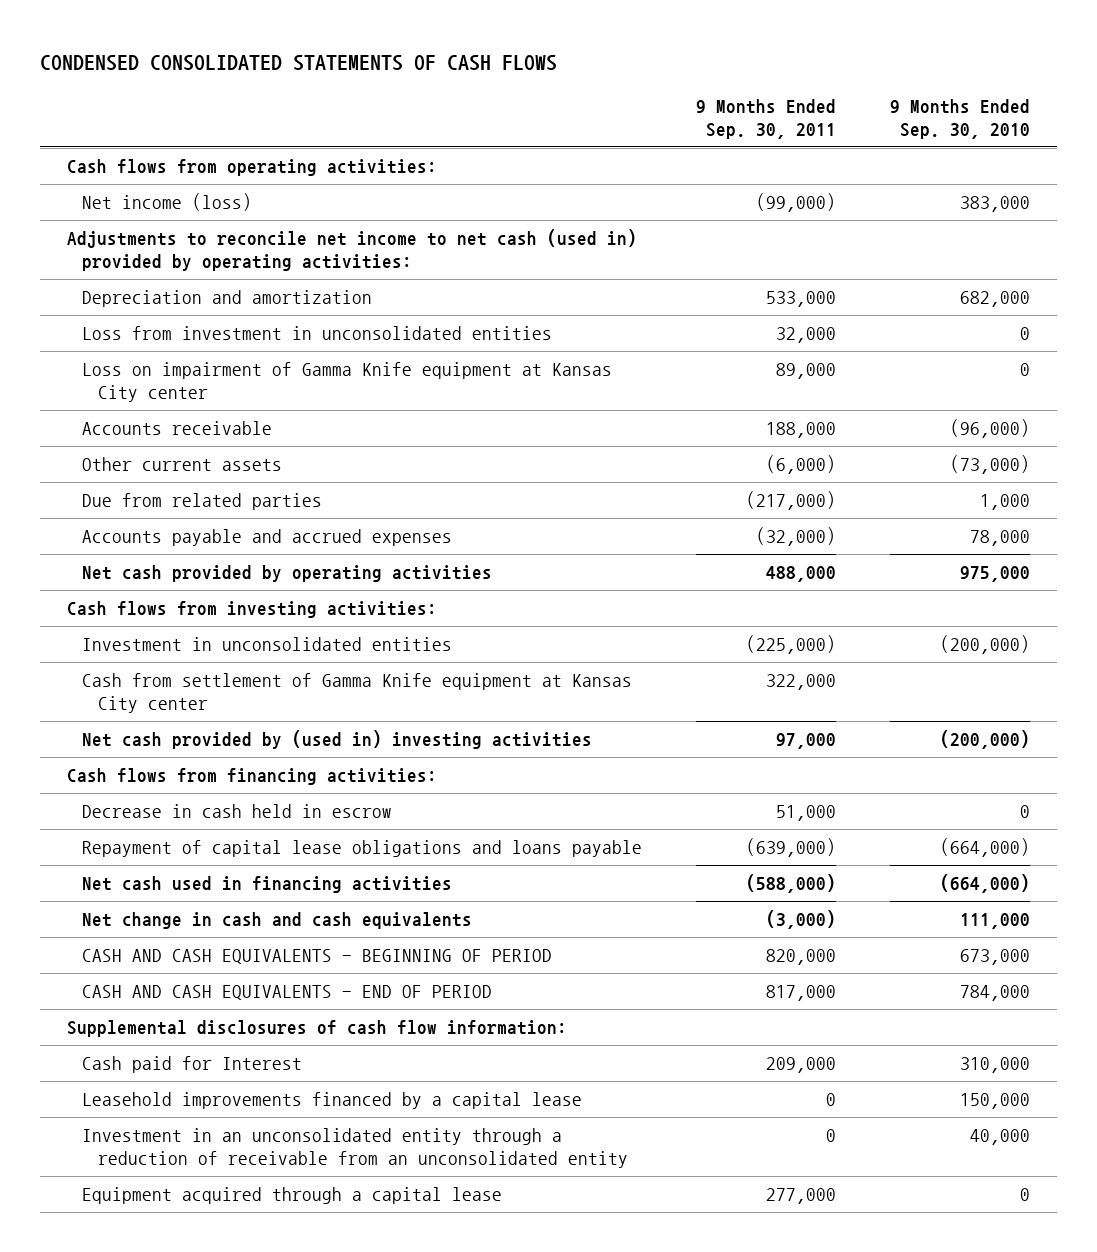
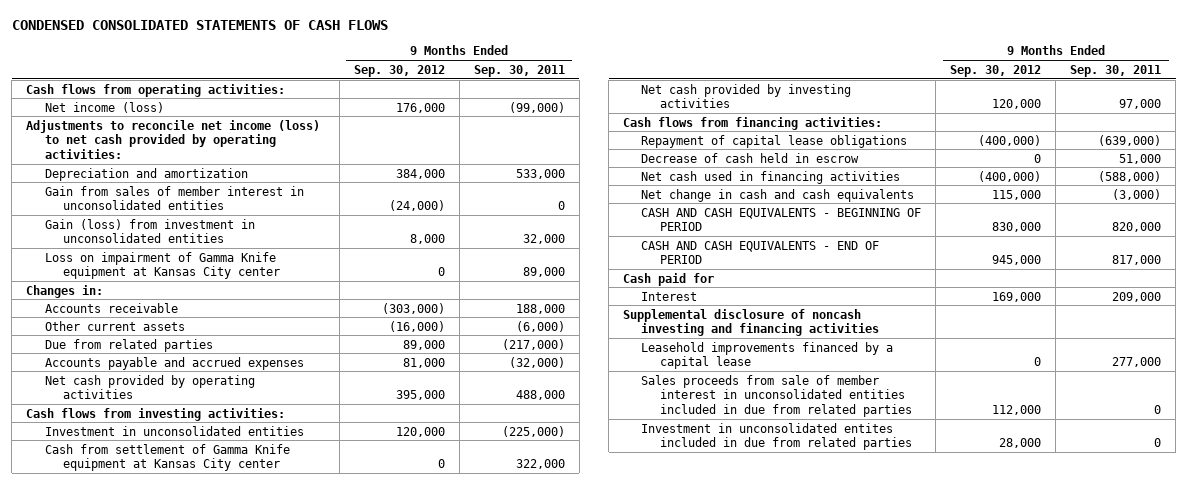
- | 9 Months Ended Sep. 30, 2011 | 9 Months Ended Sep. 30, 2010
+ | 9 Months Ended Sep. 30, 2012 | 9 Months Ended Sep. 30, 2011
- Adjustments to reconcile net income to net cash (used in) provided by operating activities:
+ Adjustments to reconcile net income (loss) to net cash provided by operating activities:
- Loss from investment in unconsolidated entities | 32,000 | 0
+ Gain from sales of member interest in unconsolidated entities | (24,000) | 0
+ Gain (loss) from investment in unconsolidated entities | 8,000 | 32,000
+ Changes in:
- Net cash provided by (used in) investing activities | 97,000 | (200,000)
+ Net cash provided by investing activities | 120,000 | 97,000
- Decrease in cash held in escrow | 51,000 | 0
- Repayment of capital lease obligations and loans payable | (639,000) | (664,000)
+ Repayment of capital lease obligations | (400,000) | (639,000)
+ Decrease of cash held in escrow | 0 | 51,000
- Supplemental disclosures of cash flow information:
- Cash paid for Interest | 209,000 | 310,000
- Leasehold improvements financed by a capital lease | 0 | 150,000
- Investment in an unconsolidated entity through a reduction of receivable from an unconsolidated entity | 0 | 40,000
- Equipment acquired through a capital lease | 277,000 | 0
+ Cash paid for
+ Interest | 169,000 | 209,000
+ Supplemental disclosure of noncash investing and financing activities
+ Leasehold improvements financed by a capital lease | 0 | 277,000
+ Sales proceeds from sale of member interest in unconsolidated entities included in due from related parties | 112,000 | 0
+ Investment in unconsolidated entites included in due from related parties | 28,000 | 0

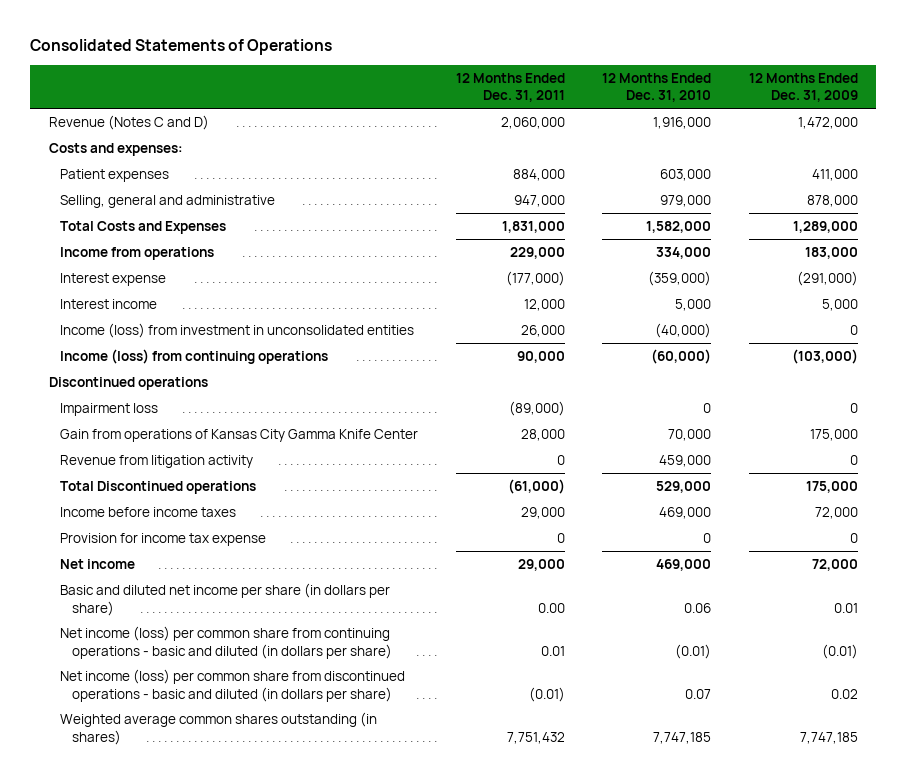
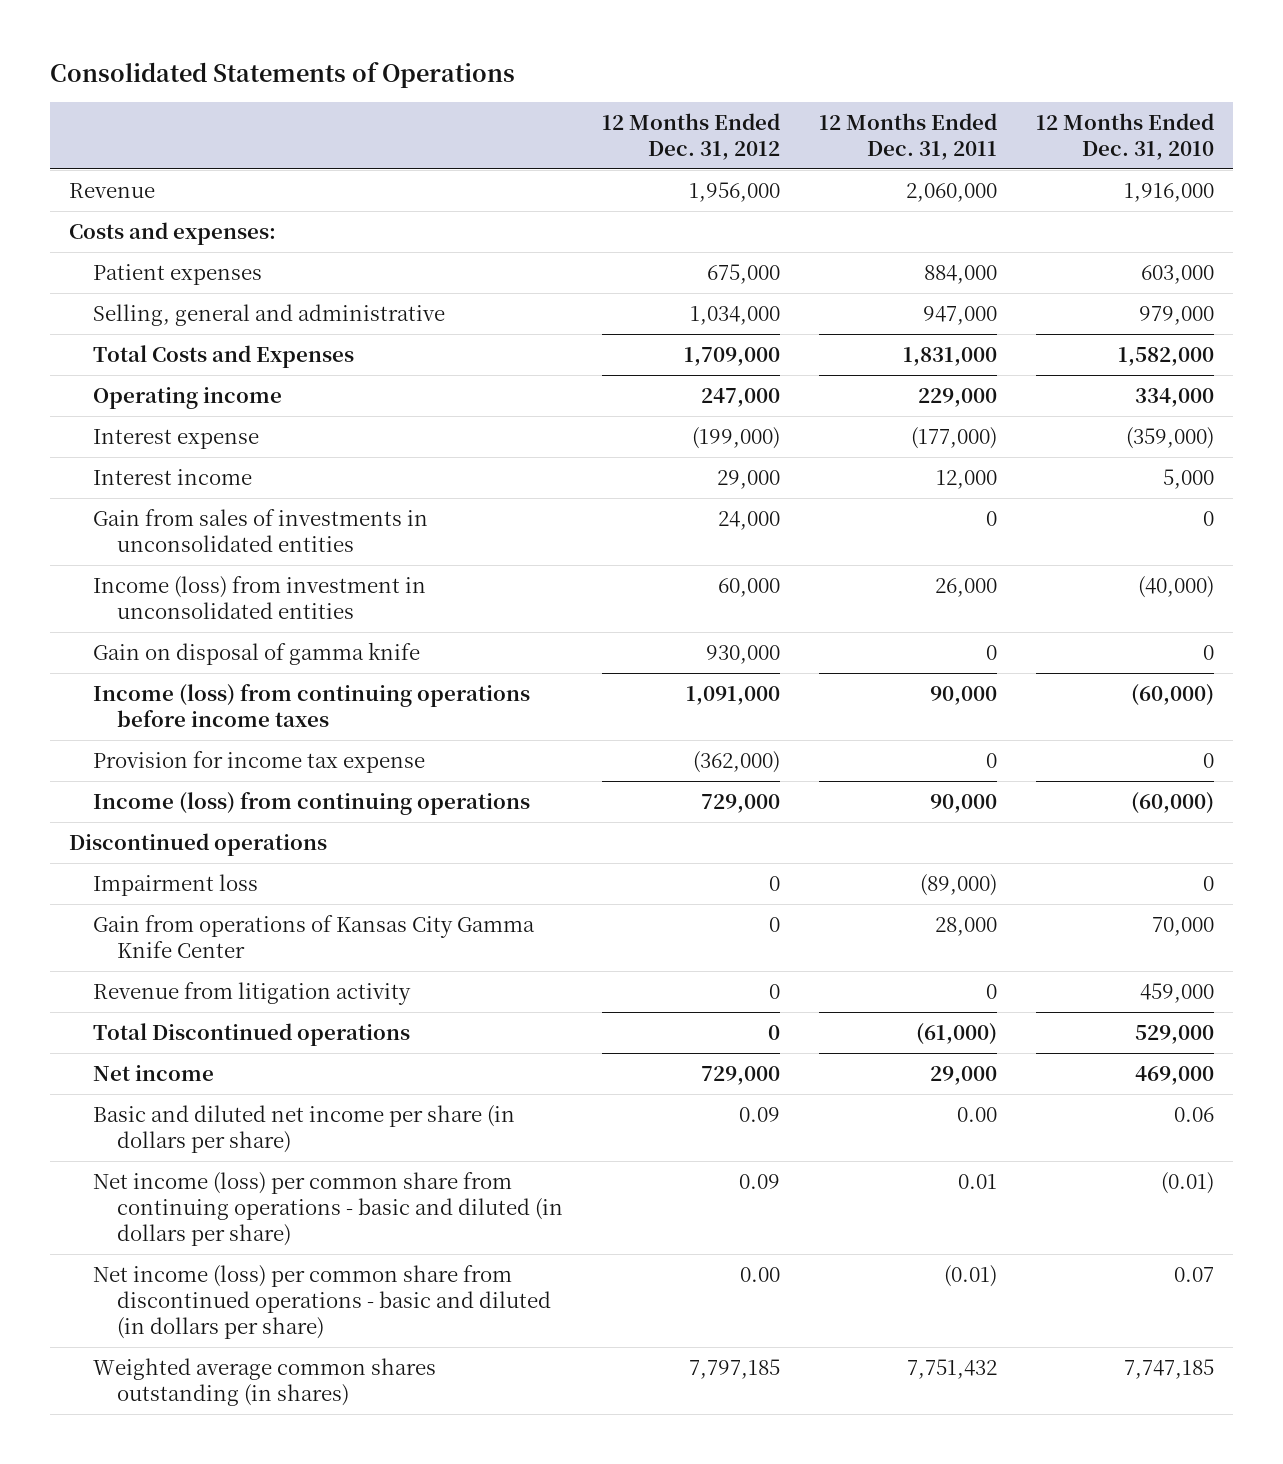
- | 12 Months Ended Dec. 31, 2011 | 12 Months Ended Dec. 31, 2010 | 12 Months Ended Dec. 31, 2009
+ | 12 Months Ended Dec. 31, 2012 | 12 Months Ended Dec. 31, 2011 | 12 Months Ended Dec. 31, 2010
- Revenue (Notes C and D) | 2,060,000 | 1,916,000 | 1,472,000
+ Revenue | 1,956,000 | 2,060,000 | 1,916,000
- Income from operations | 229,000 | 334,000 | 183,000
+ Operating income | 247,000 | 229,000 | 334,000
+ Gain from sales of investments in unconsolidated entities | 24,000 | 0 | 0
+ Gain on disposal of gamma knife | 930,000 | 0 | 0
+ Income (loss) from continuing operations before income taxes | 1,091,000 | 90,000 | (60,000)
moved up: Provision for income tax expense | (362,000) | 0 | 0
- Income before income taxes | 29,000 | 469,000 | 72,000

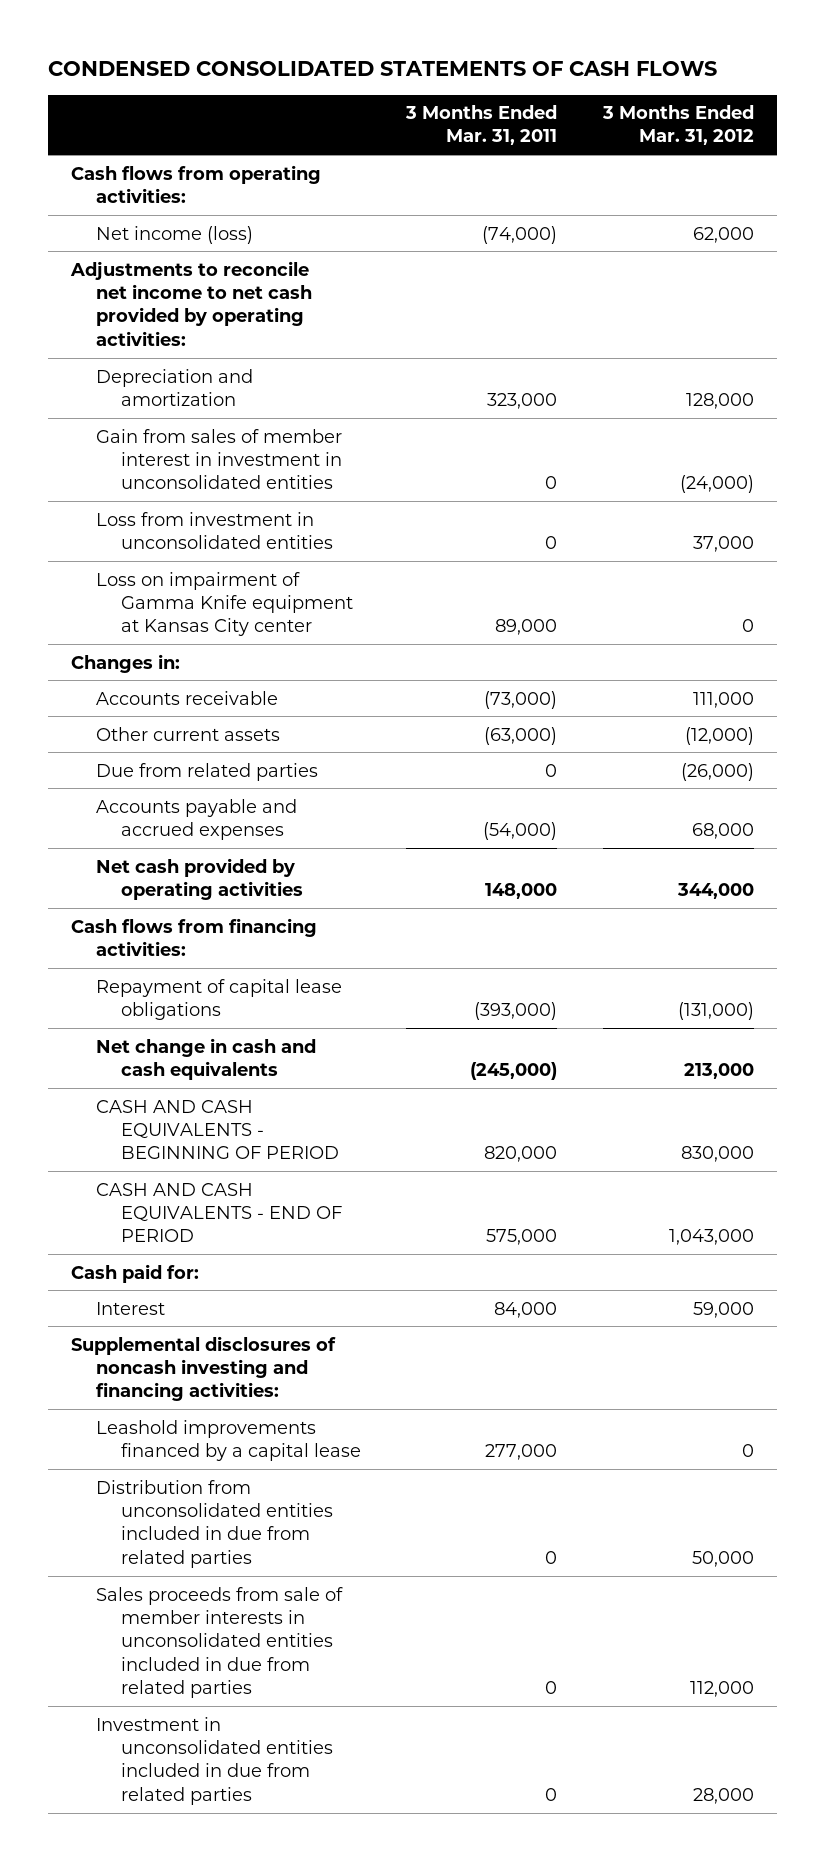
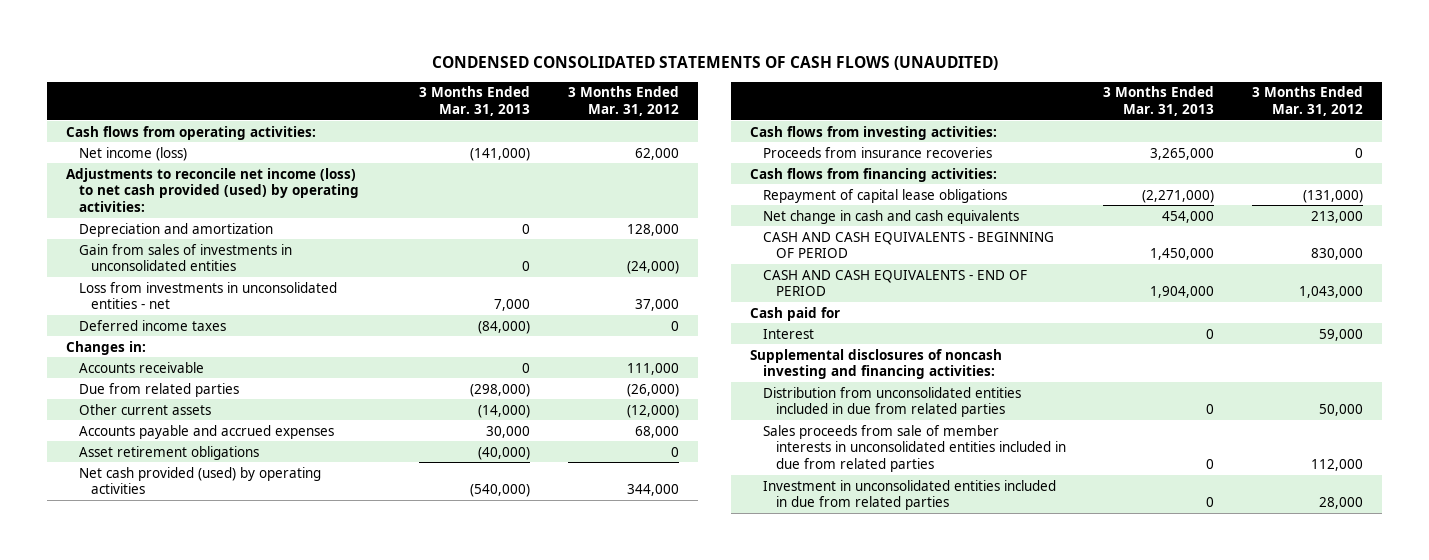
- CONDENSED CONSOLIDATED STATEMENTS OF CASH FLOWS
+ CONDENSED CONSOLIDATED STATEMENTS OF CASH FLOWS (UNAUDITED)
- | 3 Months Ended Mar. 31, 2011 | 3 Months Ended Mar. 31, 2012
+ | 3 Months Ended Mar. 31, 2013 | 3 Months Ended Mar. 31, 2012
- Adjustments to reconcile net income to net cash provided by operating activities:
+ Adjustments to reconcile net income (loss) to net cash provided (used) by operating activities:
- Gain from sales of member interest in investment in unconsolidated entities | 0 | (24,000)
- Loss from investment in unconsolidated entities | 0 | 37,000
- Loss on impairment of Gamma Knife equipment at Kansas City center | 89,000 | 0
+ Gain from sales of investments in unconsolidated entities | 0 | (24,000)
+ Loss from investments in unconsolidated entities - net | 7,000 | 37,000
+ Deferred income taxes | (84,000) | 0
moved down: Other current assets | (14,000) | (12,000)
- Net cash provided by operating activities | 148,000 | 344,000
+ Asset retirement obligations | (40,000) | 0
+ Net cash provided (used) by operating activities | (540,000) | 344,000
+ Cash flows from investing activities:
+ Proceeds from insurance recoveries | 3,265,000 | 0
- Cash paid for:
+ Cash paid for
- Leashold improvements financed by a capital lease | 277,000 | 0

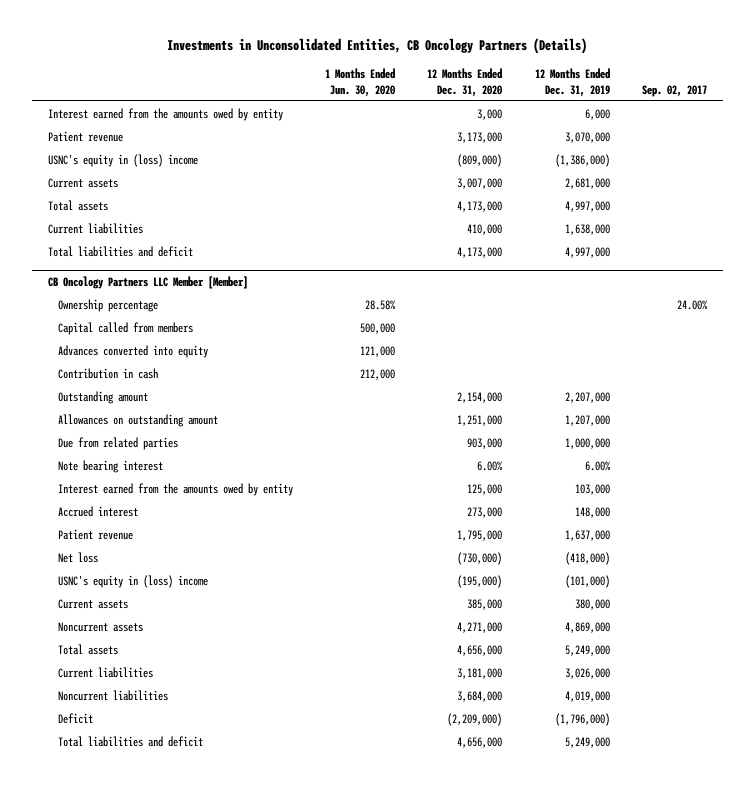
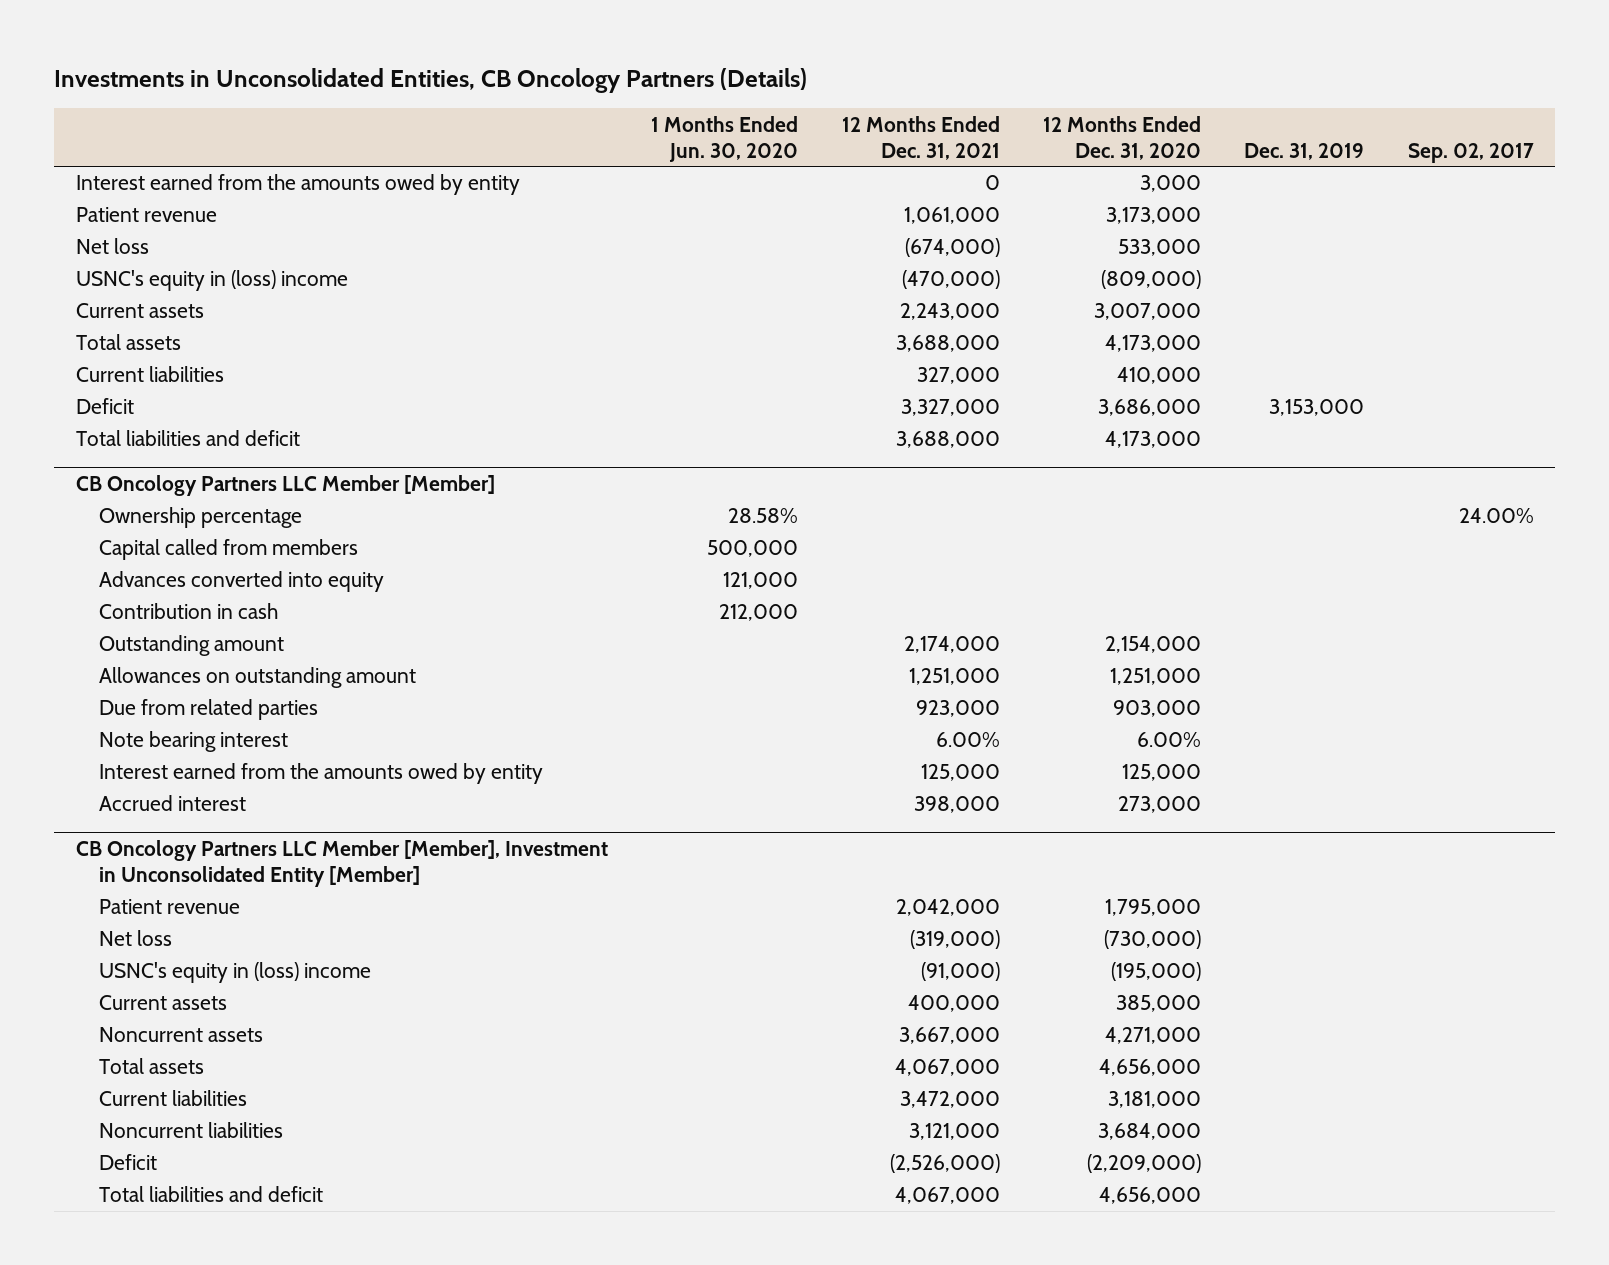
- | 1 Months Ended Jun. 30, 2020 | 12 Months Ended Dec. 31, 2020 | 12 Months Ended Dec. 31, 2019 | Sep. 02, 2017
+ | 1 Months Ended Jun. 30, 2020 | 12 Months Ended Dec. 31, 2021 | 12 Months Ended Dec. 31, 2020 | Dec. 31, 2019 | Sep. 02, 2017
+ Net loss | | (674,000) | 533,000 | |
+ Deficit | | 3,327,000 | 3,686,000 | 3,153,000 |
+ CB Oncology Partners LLC Member [Member], Investment in Unconsolidated Entity [Member]

